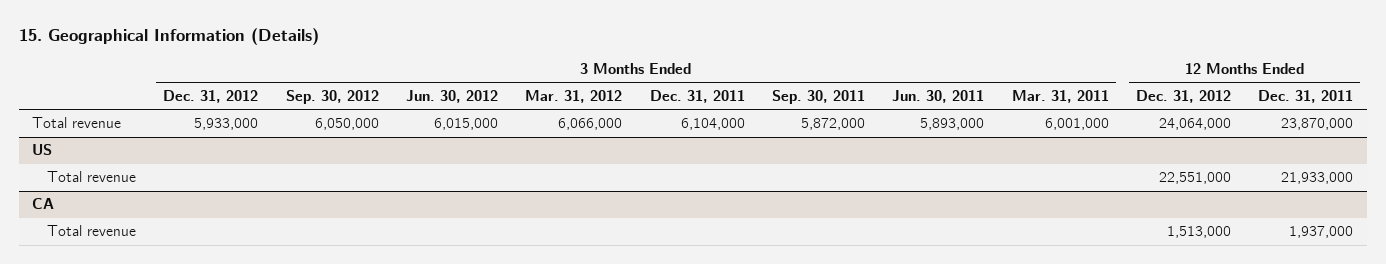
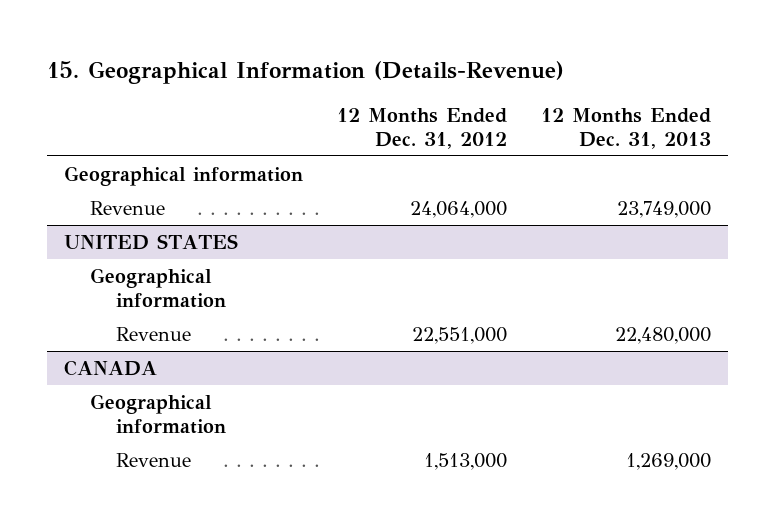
- 15. Geographical Information (Details)
+ 15. Geographical Information (Details-Revenue)
- | 3 Months Ended Dec. 31, 2012 | 3 Months Ended Sep. 30, 2012 | 3 Months Ended Jun. 30, 2012 | 3 Months Ended Mar. 31, 2012 | 3 Months Ended Dec. 31, 2011 | 3 Months Ended Sep. 30, 2011 | 3 Months Ended Jun. 30, 2011 | 3 Months Ended Mar. 31, 2011 | 12 Months Ended Dec. 31, 2012 | 12 Months Ended Dec. 31, 2011
+ | 12 Months Ended Dec. 31, 2012 | 12 Months Ended Dec. 31, 2013
- Total revenue | 5,933,000 | 6,050,000 | 6,015,000 | 6,066,000 | 6,104,000 | 5,872,000 | 5,893,000 | 6,001,000 | 24,064,000 | 23,870,000
- US
- Total revenue | | | | | | | | | 22,551,000 | 21,933,000
- CA
- Total revenue | | | | | | | | | 1,513,000 | 1,937,000
+ Geographical information
+ Revenue | 24,064,000 | 23,749,000
+ UNITED STATES
+ Geographical information
+ Revenue | 22,551,000 | 22,480,000
+ CANADA
+ Geographical information
+ Revenue | 1,513,000 | 1,269,000

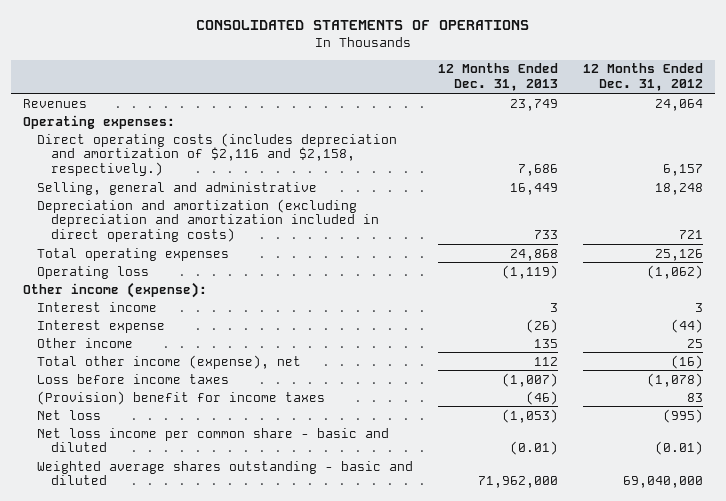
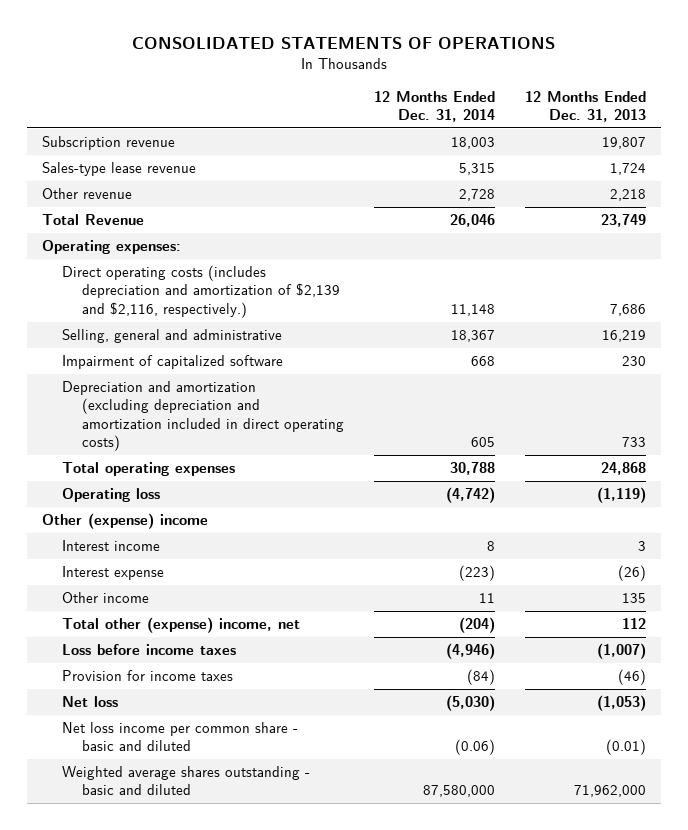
- | 12 Months Ended Dec. 31, 2013 | 12 Months Ended Dec. 31, 2012
+ | 12 Months Ended Dec. 31, 2014 | 12 Months Ended Dec. 31, 2013
- Revenues | 23,749 | 24,064
+ Subscription revenue | 18,003 | 19,807
+ Sales-type lease revenue | 5,315 | 1,724
+ Other revenue | 2,728 | 2,218
+ Total Revenue | 26,046 | 23,749
- Direct operating costs (includes depreciation and amortization of $2,116 and $2,158, respectively.) | 7,686 | 6,157
- Selling, general and administrative | 16,449 | 18,248
+ Direct operating costs (includes depreciation and amortization of $2,139 and $2,116, respectively.) | 11,148 | 7,686
+ Selling, general and administrative | 18,367 | 16,219
+ Impairment of capitalized software | 668 | 230
- Other income (expense):
+ Other (expense) income
- Total other income (expense), net | 112 | (16)
+ Total other (expense) income, net | (204) | 112
- (Provision) benefit for income taxes | (46) | 83
+ Provision for income taxes | (84) | (46)

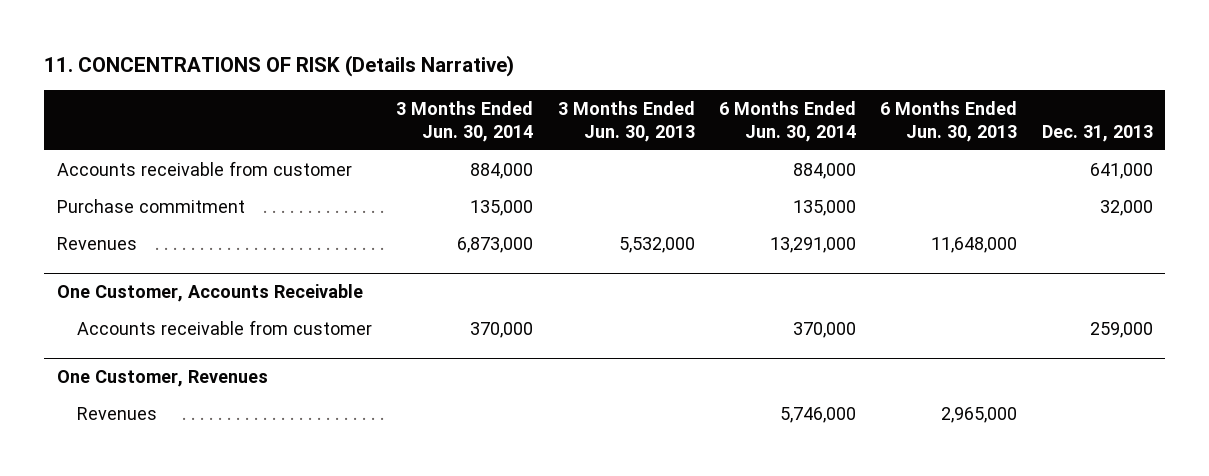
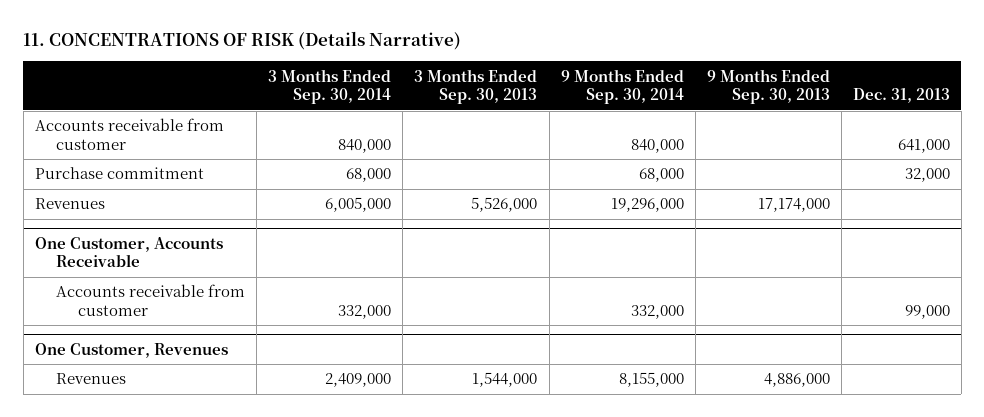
- | 3 Months Ended Jun. 30, 2014 | 3 Months Ended Jun. 30, 2013 | 6 Months Ended Jun. 30, 2014 | 6 Months Ended Jun. 30, 2013 | Dec. 31, 2013
+ | 3 Months Ended Sep. 30, 2014 | 3 Months Ended Sep. 30, 2013 | 9 Months Ended Sep. 30, 2014 | 9 Months Ended Sep. 30, 2013 | Dec. 31, 2013
@ One Customer, Accounts Receivable
- Accounts receivable from customer | 370,000 | | 370,000 | | 259,000
+ Accounts receivable from customer | 332,000 | | 332,000 | | 99,000

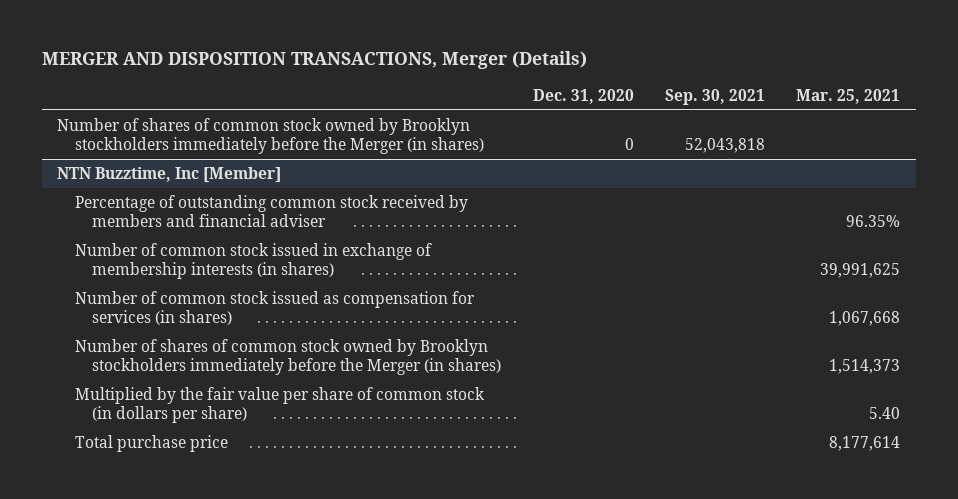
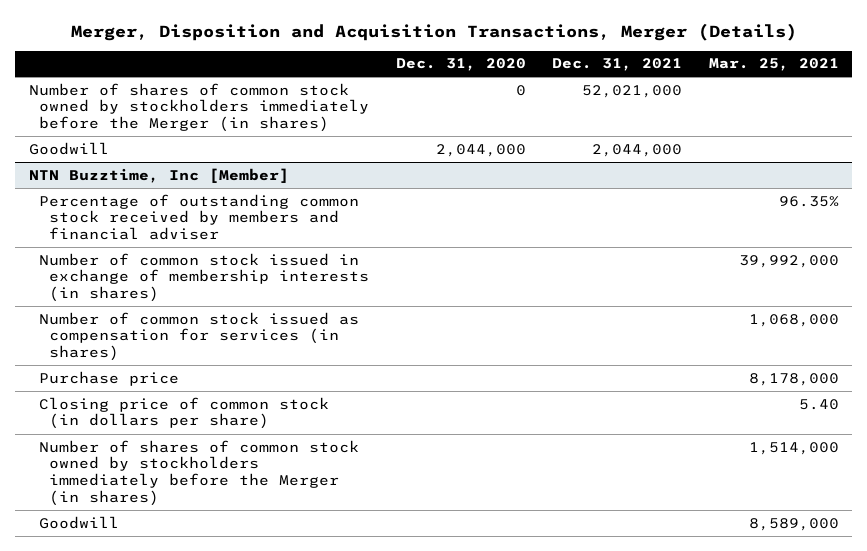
- MERGER AND DISPOSITION TRANSACTIONS, Merger (Details)
+ Merger, Disposition and Acquisition Transactions, Merger (Details)
- | Dec. 31, 2020 | Sep. 30, 2021 | Mar. 25, 2021
+ | Dec. 31, 2020 | Dec. 31, 2021 | Mar. 25, 2021
- Number of shares of common stock owned by Brooklyn stockholders immediately before the Merger (in shares) | 0 | 52,043,818 |
+ Number of shares of common stock owned by stockholders immediately before the Merger (in shares) | 0 | 52,021,000 |
+ Goodwill | 2,044,000 | 2,044,000 |
@ NTN Buzztime, Inc [Member]
- Number of common stock issued in exchange of membership interests (in shares) | | | 39,991,625
- Number of common stock issued as compensation for services (in shares) | | | 1,067,668
- Number of shares of common stock owned by Brooklyn stockholders immediately before the Merger (in shares) | | | 1,514,373
- Multiplied by the fair value per share of common stock (in dollars per share) | | | 5.40
- Total purchase price | | | 8,177,614
+ Number of common stock issued in exchange of membership interests (in shares) | | | 39,992,000
+ Number of common stock issued as compensation for services (in shares) | | | 1,068,000
+ Purchase price | | | 8,178,000
+ Closing price of common stock (in dollars per share) | | | 5.40
+ Number of shares of common stock owned by stockholders immediately before the Merger (in shares) | | | 1,514,000
+ Goodwill | | | 8,589,000

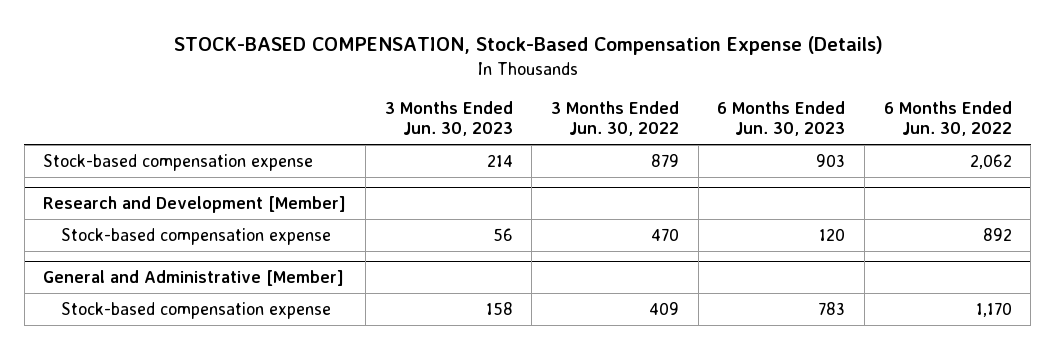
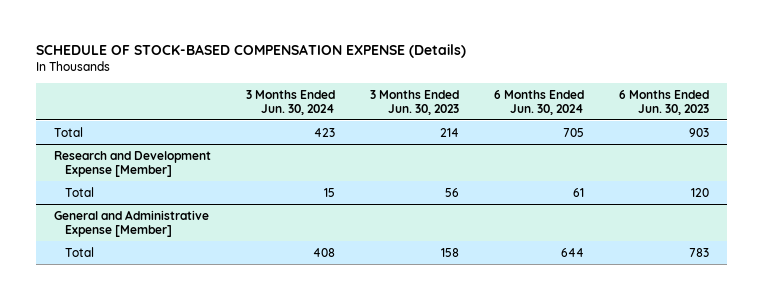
- STOCK-BASED COMPENSATION, Stock-Based Compensation Expense (Details)
+ SCHEDULE OF STOCK-BASED COMPENSATION EXPENSE (Details)
- | 3 Months Ended Jun. 30, 2023 | 3 Months Ended Jun. 30, 2022 | 6 Months Ended Jun. 30, 2023 | 6 Months Ended Jun. 30, 2022
+ | 3 Months Ended Jun. 30, 2024 | 3 Months Ended Jun. 30, 2023 | 6 Months Ended Jun. 30, 2024 | 6 Months Ended Jun. 30, 2023
- Stock-based compensation expense | 214 | 879 | 903 | 2,062
- Research and Development [Member]
- Stock-based compensation expense | 56 | 470 | 120 | 892
- General and Administrative [Member]
- Stock-based compensation expense | 158 | 409 | 783 | 1,170
+ Total | 423 | 214 | 705 | 903
+ Research and Development Expense [Member]
+ Total | 15 | 56 | 61 | 120
+ General and Administrative Expense [Member]
+ Total | 408 | 158 | 644 | 783

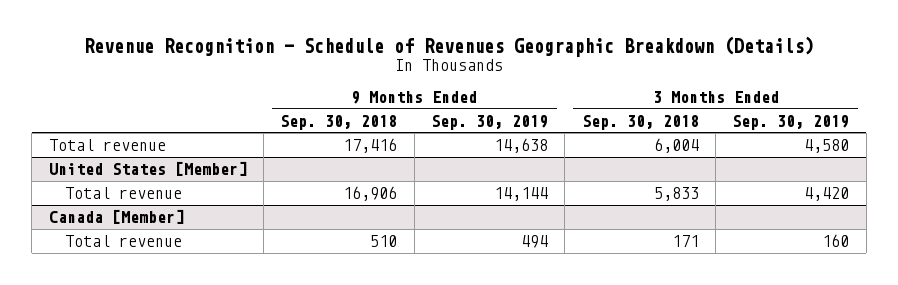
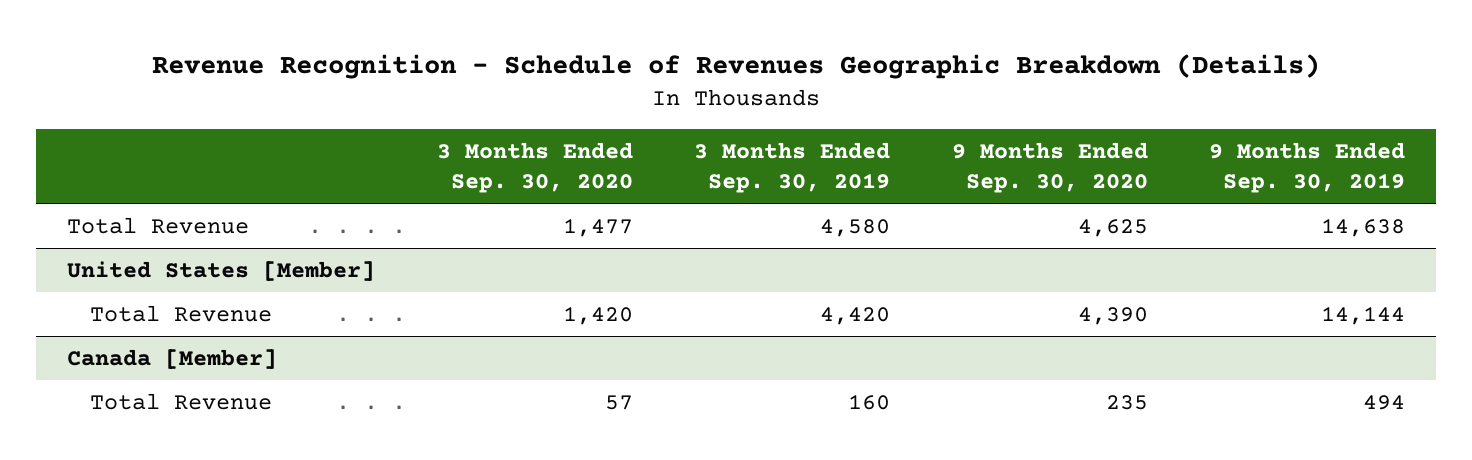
- | 9 Months Ended Sep. 30, 2018 | 9 Months Ended Sep. 30, 2019 | 3 Months Ended Sep. 30, 2018 | 3 Months Ended Sep. 30, 2019
+ | 3 Months Ended Sep. 30, 2020 | 3 Months Ended Sep. 30, 2019 | 9 Months Ended Sep. 30, 2020 | 9 Months Ended Sep. 30, 2019
- Total revenue | 17,416 | 14,638 | 6,004 | 4,580
+ Total Revenue | 1,477 | 4,580 | 4,625 | 14,638
@ United States [Member]
- Total revenue | 16,906 | 14,144 | 5,833 | 4,420
+ Total Revenue | 1,420 | 4,420 | 4,390 | 14,144
@ Canada [Member]
- Total revenue | 510 | 494 | 171 | 160
+ Total Revenue | 57 | 160 | 235 | 494

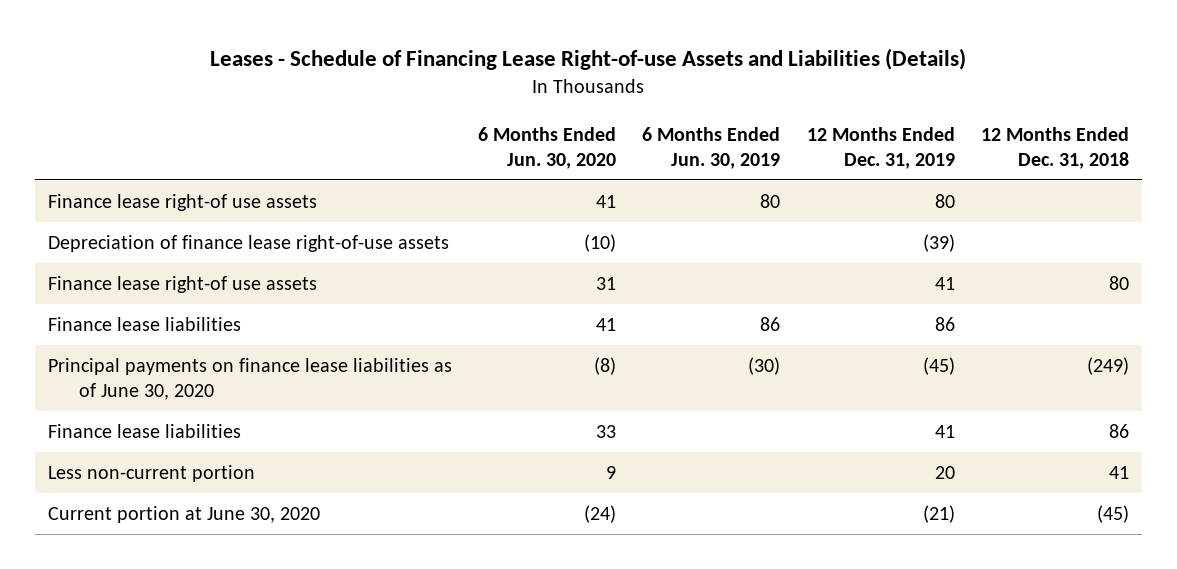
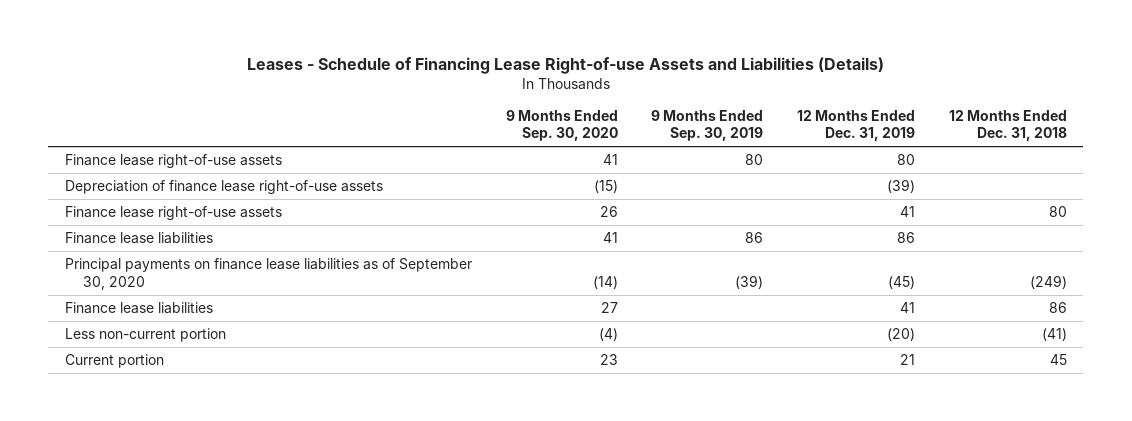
- | 6 Months Ended Jun. 30, 2020 | 6 Months Ended Jun. 30, 2019 | 12 Months Ended Dec. 31, 2019 | 12 Months Ended Dec. 31, 2018
+ | 9 Months Ended Sep. 30, 2020 | 9 Months Ended Sep. 30, 2019 | 12 Months Ended Dec. 31, 2019 | 12 Months Ended Dec. 31, 2018
- Finance lease right-of use assets | 41 | 80 | 80 |
+ Finance lease right-of-use assets | 41 | 80 | 80 |
- Finance lease right-of use assets | 31 | | 41 | 80
+ Finance lease right-of-use assets | 26 | | 41 | 80
- Principal payments on finance lease liabilities as of June 30, 2020 | (8) | (30) | (45) | (249)
+ Principal payments on finance lease liabilities as of September 30, 2020 | (14) | (39) | (45) | (249)
- Less non-current portion | 9 | | 20 | 41
- Current portion at June 30, 2020 | (24) | | (21) | (45)
+ Less non-current portion | (4) | | (20) | (41)
+ Current portion | 23 | | 21 | 45

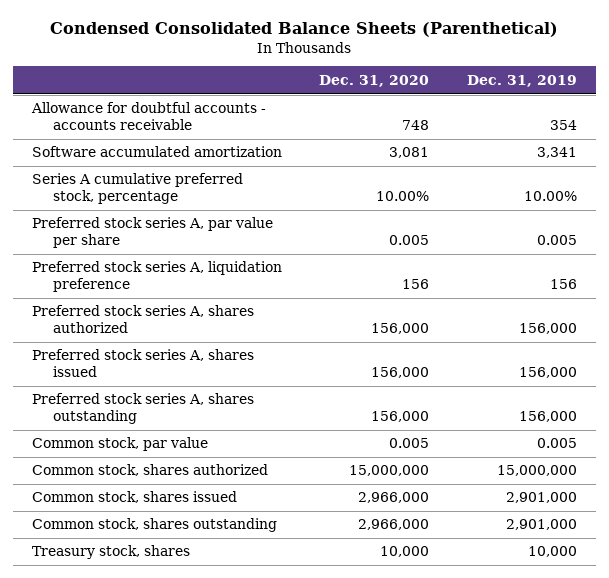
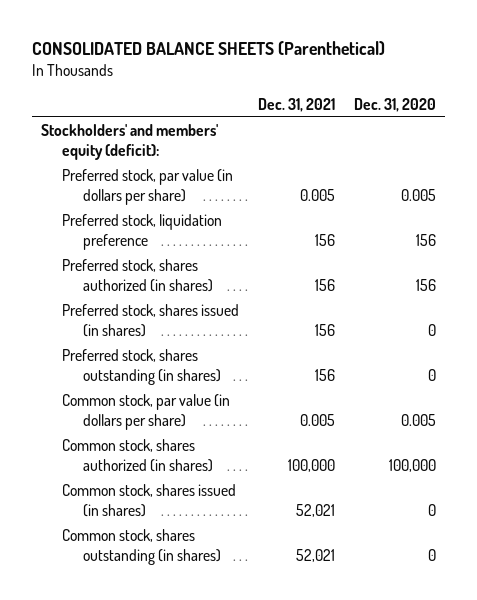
- Condensed Consolidated Balance Sheets (Parenthetical)
+ CONSOLIDATED BALANCE SHEETS (Parenthetical)
- | Dec. 31, 2020 | Dec. 31, 2019
+ | Dec. 31, 2021 | Dec. 31, 2020
- Allowance for doubtful accounts - accounts receivable | 748 | 354
- Software accumulated amortization | 3,081 | 3,341
- Series A cumulative preferred stock, percentage | 10.00% | 10.00%
- Preferred stock series A, par value per share | 0.005 | 0.005
- Preferred stock series A, liquidation preference | 156 | 156
- Preferred stock series A, shares authorized | 156,000 | 156,000
- Preferred stock series A, shares issued | 156,000 | 156,000
- Preferred stock series A, shares outstanding | 156,000 | 156,000
- Common stock, par value | 0.005 | 0.005
- Common stock, shares authorized | 15,000,000 | 15,000,000
- Common stock, shares issued | 2,966,000 | 2,901,000
- Common stock, shares outstanding | 2,966,000 | 2,901,000
- Treasury stock, shares | 10,000 | 10,000
+ Stockholders' and members' equity (deficit):
+ Preferred stock, par value (in dollars per share) | 0.005 | 0.005
+ Preferred stock, liquidation preference | 156 | 156
+ Preferred stock, shares authorized (in shares) | 156 | 156
+ Preferred stock, shares issued (in shares) | 156 | 0
+ Preferred stock, shares outstanding (in shares) | 156 | 0
+ Common stock, par value (in dollars per share) | 0.005 | 0.005
+ Common stock, shares authorized (in shares) | 100,000 | 100,000
+ Common stock, shares issued (in shares) | 52,021 | 0
+ Common stock, shares outstanding (in shares) | 52,021 | 0

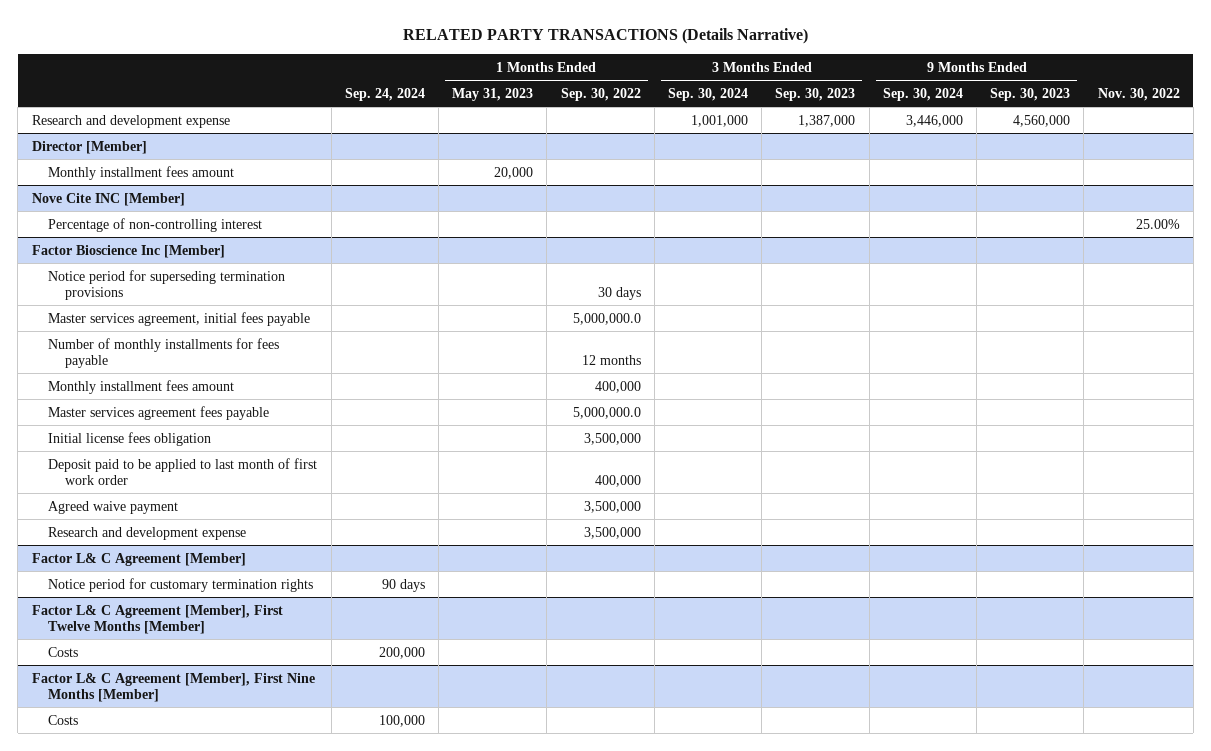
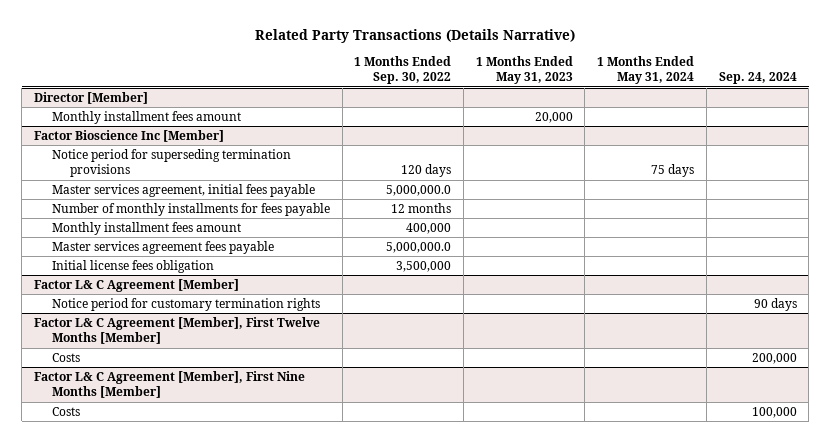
- RELATED PARTY TRANSACTIONS (Details Narrative)
+ Related Party Transactions (Details Narrative)
- | Sep. 24, 2024 | 1 Months Ended May 31, 2023 | 1 Months Ended Sep. 30, 2022 | 3 Months Ended Sep. 30, 2024 | 3 Months Ended Sep. 30, 2023 | 9 Months Ended Sep. 30, 2024 | 9 Months Ended Sep. 30, 2023 | Nov. 30, 2022
+ | 1 Months Ended Sep. 30, 2022 | 1 Months Ended May 31, 2023 | 1 Months Ended May 31, 2024 | Sep. 24, 2024
- Research and development expense | | | | 1,001,000 | 1,387,000 | 3,446,000 | 4,560,000 |
- Nove Cite INC [Member]
- Percentage of non-controlling interest | | | | | | | | 25.00%
@ Factor Bioscience Inc [Member]
- Notice period for superseding termination provisions | | | 30 days | | | | |
+ Notice period for superseding termination provisions | 120 days | | 75 days |
- Deposit paid to be applied to last month of first work order | | | 400,000 | | | | |
- Agreed waive payment | | | 3,500,000 | | | | |
- Research and development expense | | | 3,500,000 | | | | |

